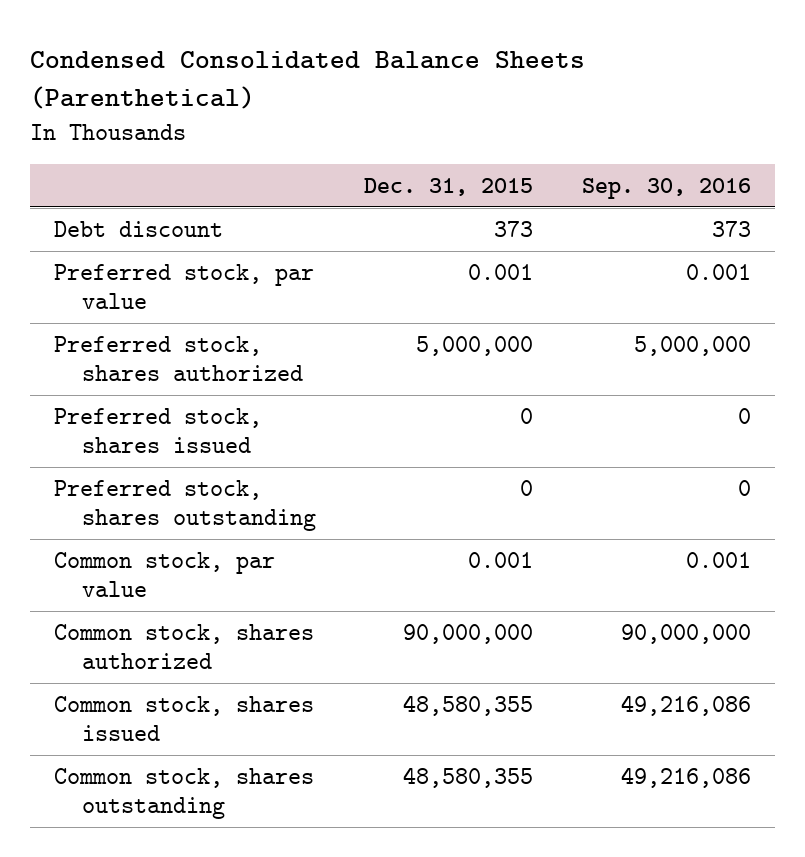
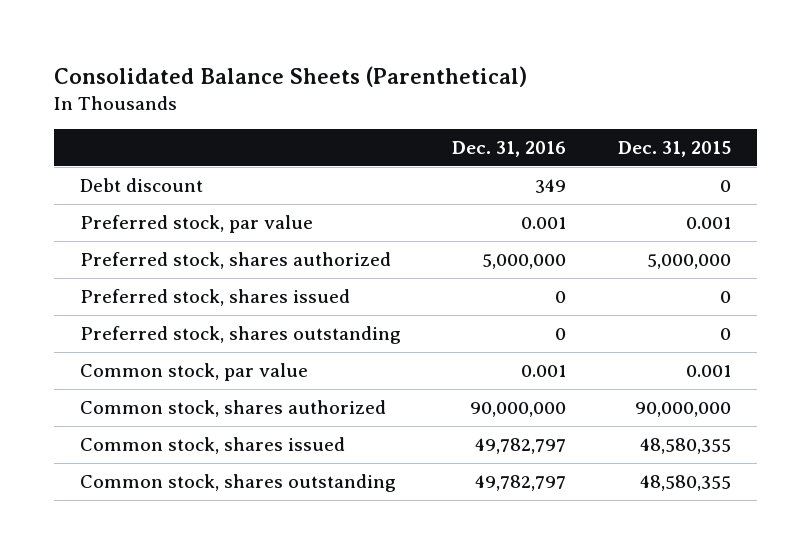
- Condensed Consolidated Balance Sheets (Parenthetical)
+ Consolidated Balance Sheets (Parenthetical)
- | Dec. 31, 2015 | Sep. 30, 2016
+ | Dec. 31, 2016 | Dec. 31, 2015
- Debt discount | 373 | 373
+ Debt discount | 349 | 0

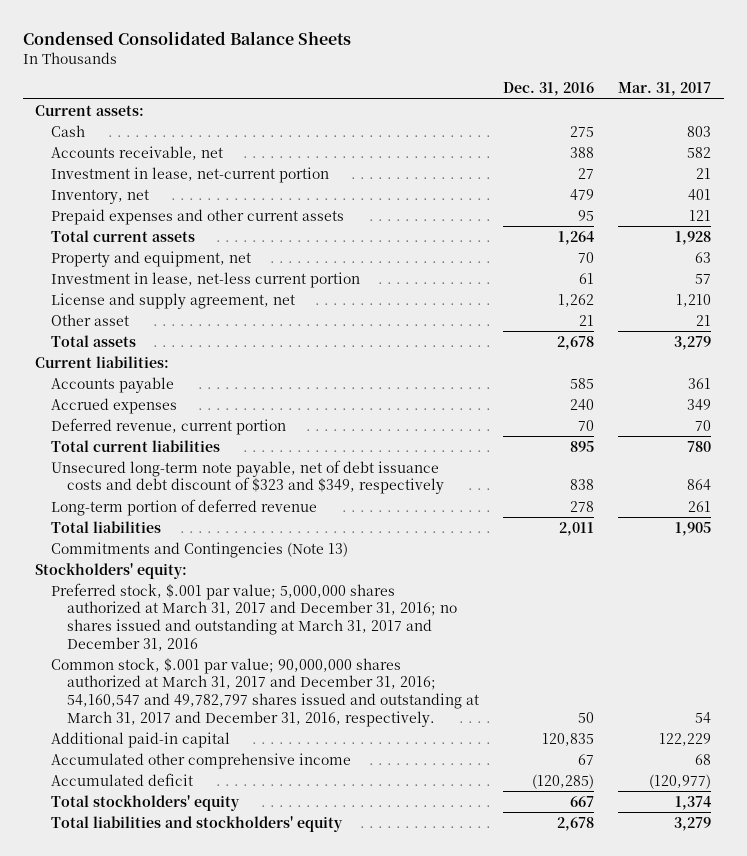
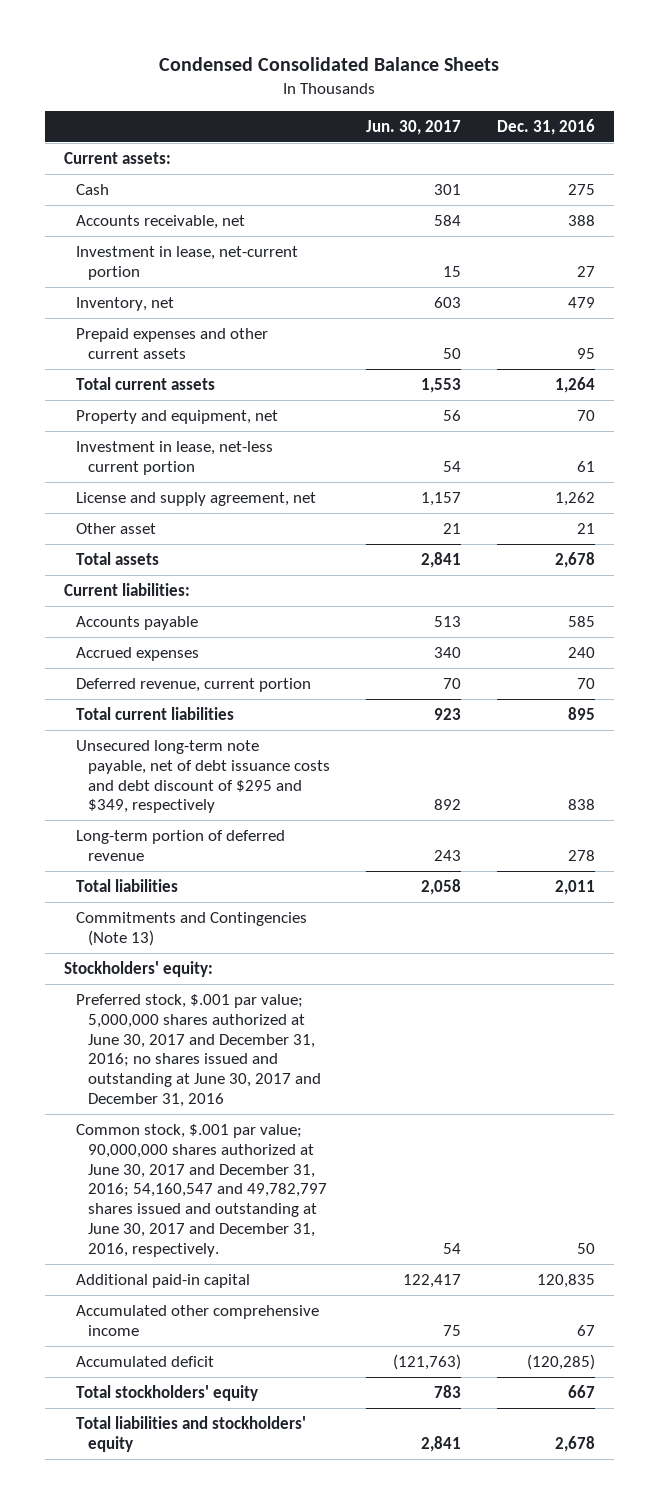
- | Dec. 31, 2016 | Mar. 31, 2017
+ | Jun. 30, 2017 | Dec. 31, 2016
- Unsecured long-term note payable, net of debt issuance costs and debt discount of $323 and $349, respectively | 838 | 864
+ Unsecured long-term note payable, net of debt issuance costs and debt discount of $295 and $349, respectively | 892 | 838
- Preferred stock, $.001 par value; 5,000,000 shares authorized at March 31, 2017 and December 31, 2016; no shares issued and outstanding at March 31, 2017 and December 31, 2016
- Common stock, $.001 par value; 90,000,000 shares authorized at March 31, 2017 and December 31, 2016; 54,160,547 and 49,782,797 shares issued and outstanding at March 31, 2017 and December 31, 2016, respectively. | 50 | 54
+ Preferred stock, $.001 par value; 5,000,000 shares authorized at June 30, 2017 and December 31, 2016; no shares issued and outstanding at June 30, 2017 and December 31, 2016
+ Common stock, $.001 par value; 90,000,000 shares authorized at June 30, 2017 and December 31, 2016; 54,160,547 and 49,782,797 shares issued and outstanding at June 30, 2017 and December 31, 2016, respectively. | 54 | 50

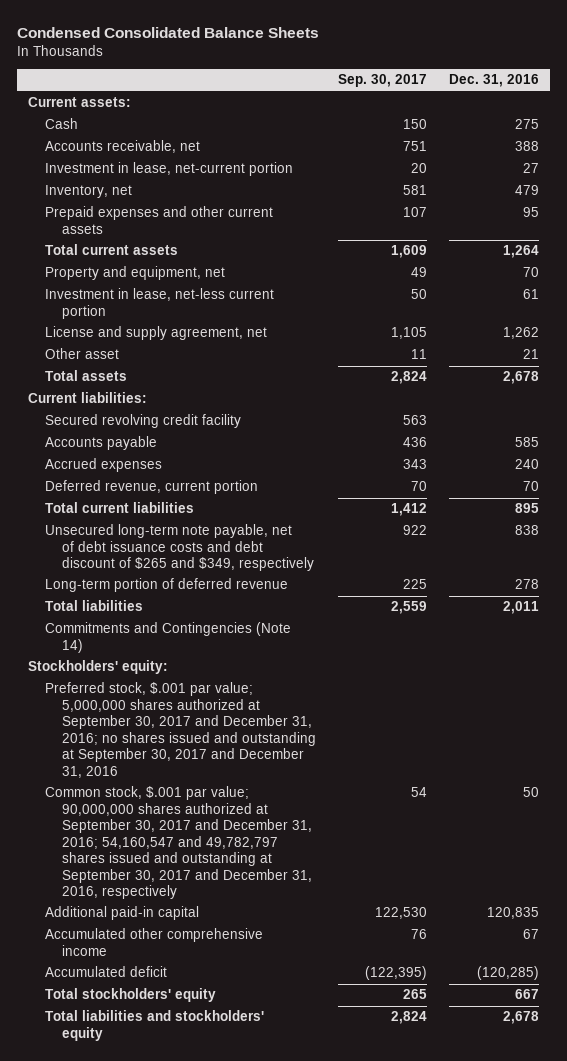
- | Jun. 30, 2017 | Dec. 31, 2016
+ | Sep. 30, 2017 | Dec. 31, 2016
+ Secured revolving credit facility | 563 |
- Unsecured long-term note payable, net of debt issuance costs and debt discount of $295 and $349, respectively | 892 | 838
+ Unsecured long-term note payable, net of debt issuance costs and debt discount of $265 and $349, respectively | 922 | 838
- Commitments and Contingencies (Note 13)
+ Commitments and Contingencies (Note 14)
- Preferred stock, $.001 par value; 5,000,000 shares authorized at June 30, 2017 and December 31, 2016; no shares issued and outstanding at June 30, 2017 and December 31, 2016
- Common stock, $.001 par value; 90,000,000 shares authorized at June 30, 2017 and December 31, 2016; 54,160,547 and 49,782,797 shares issued and outstanding at June 30, 2017 and December 31, 2016, respectively. | 54 | 50
+ Preferred stock, $.001 par value; 5,000,000 shares authorized at September 30, 2017 and December 31, 2016; no shares issued and outstanding at September 30, 2017 and December 31, 2016
+ Common stock, $.001 par value; 90,000,000 shares authorized at September 30, 2017 and December 31, 2016; 54,160,547 and 49,782,797 shares issued and outstanding at September 30, 2017 and December 31, 2016, respectively | 54 | 50

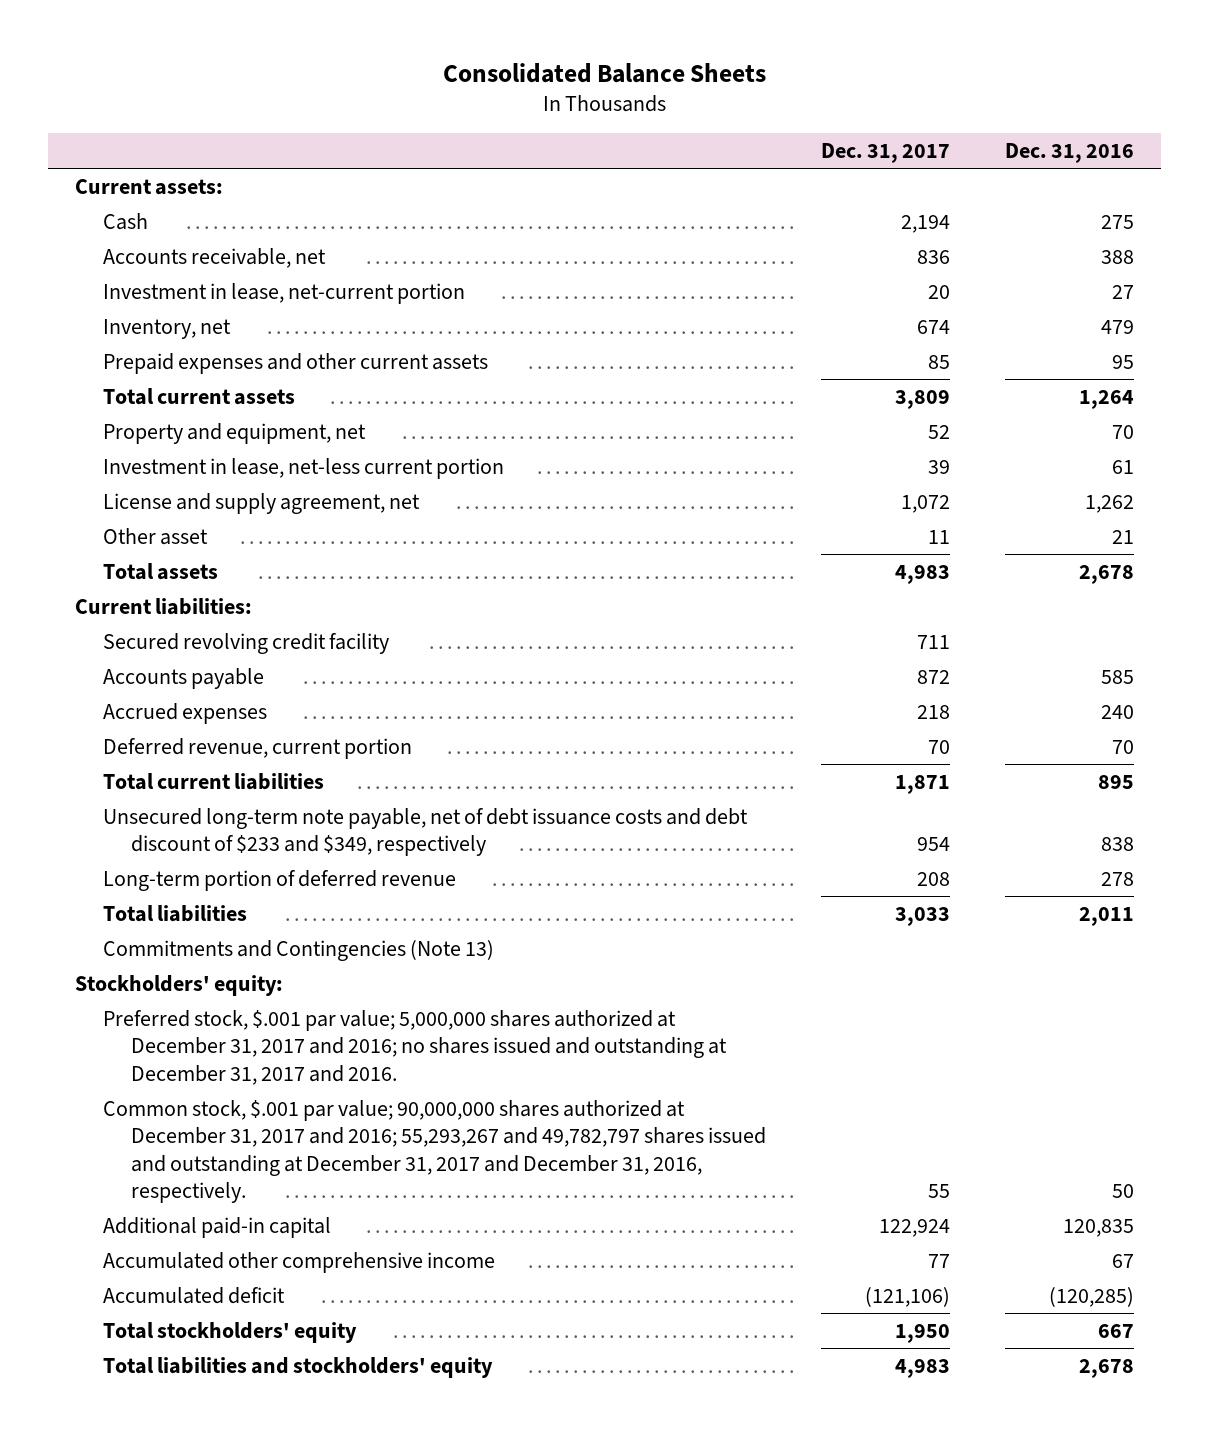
- Condensed Consolidated Balance Sheets
+ Consolidated Balance Sheets
- | Sep. 30, 2017 | Dec. 31, 2016
+ | Dec. 31, 2017 | Dec. 31, 2016
- Unsecured long-term note payable, net of debt issuance costs and debt discount of $265 and $349, respectively | 922 | 838
+ Unsecured long-term note payable, net of debt issuance costs and debt discount of $233 and $349, respectively | 954 | 838
- Commitments and Contingencies (Note 14)
+ Commitments and Contingencies (Note 13)
- Preferred stock, $.001 par value; 5,000,000 shares authorized at September 30, 2017 and December 31, 2016; no shares issued and outstanding at September 30, 2017 and December 31, 2016
- Common stock, $.001 par value; 90,000,000 shares authorized at September 30, 2017 and December 31, 2016; 54,160,547 and 49,782,797 shares issued and outstanding at September 30, 2017 and December 31, 2016, respectively | 54 | 50
+ Preferred stock, $.001 par value; 5,000,000 shares authorized at December 31, 2017 and 2016; no shares issued and outstanding at December 31, 2017 and 2016.
+ Common stock, $.001 par value; 90,000,000 shares authorized at December 31, 2017 and 2016; 55,293,267 and 49,782,797 shares issued and outstanding at December 31, 2017 and December 31, 2016, respectively. | 55 | 50

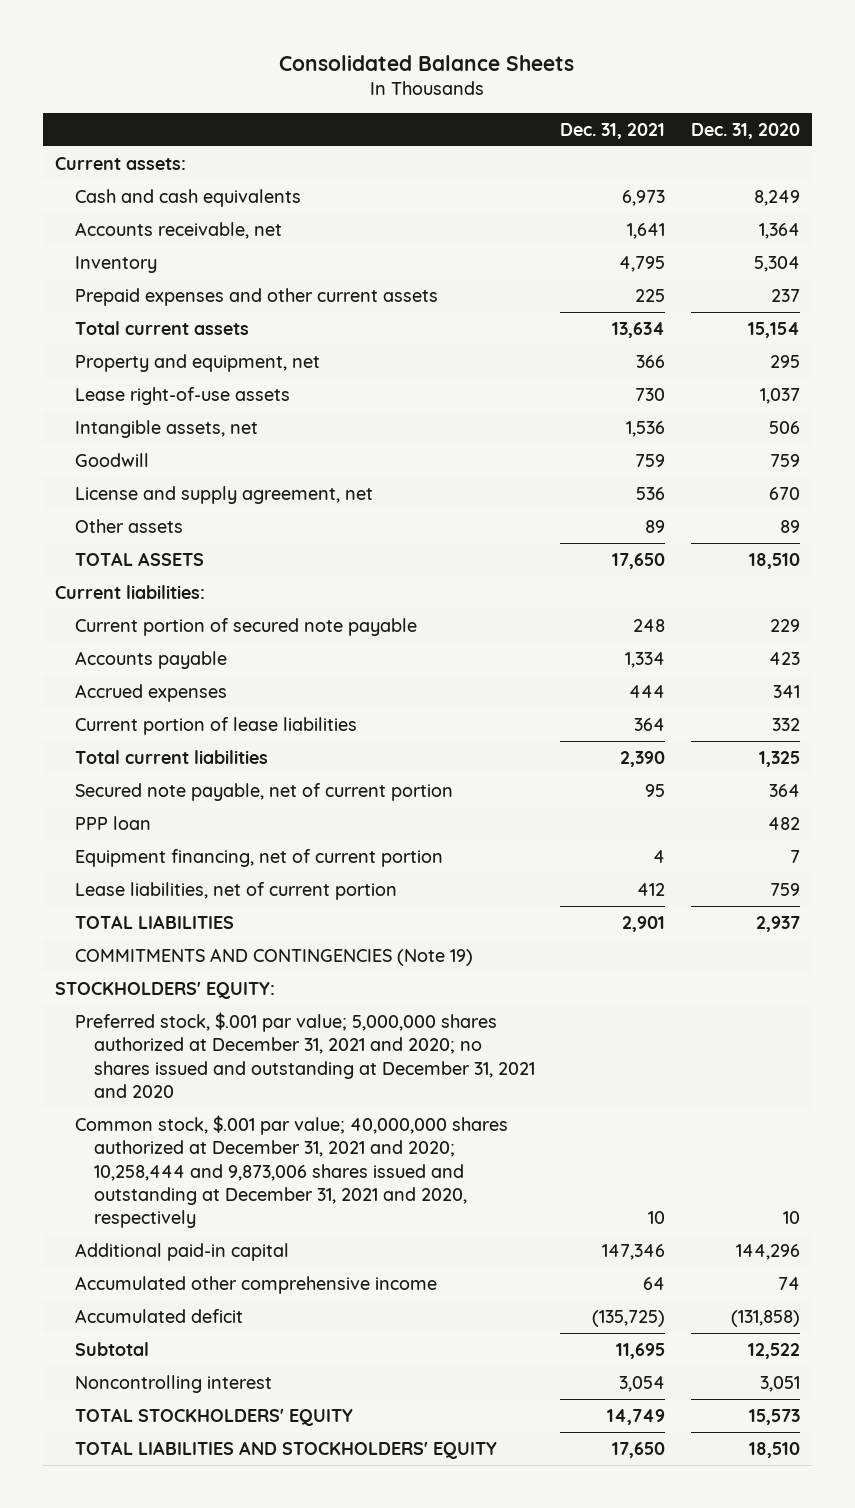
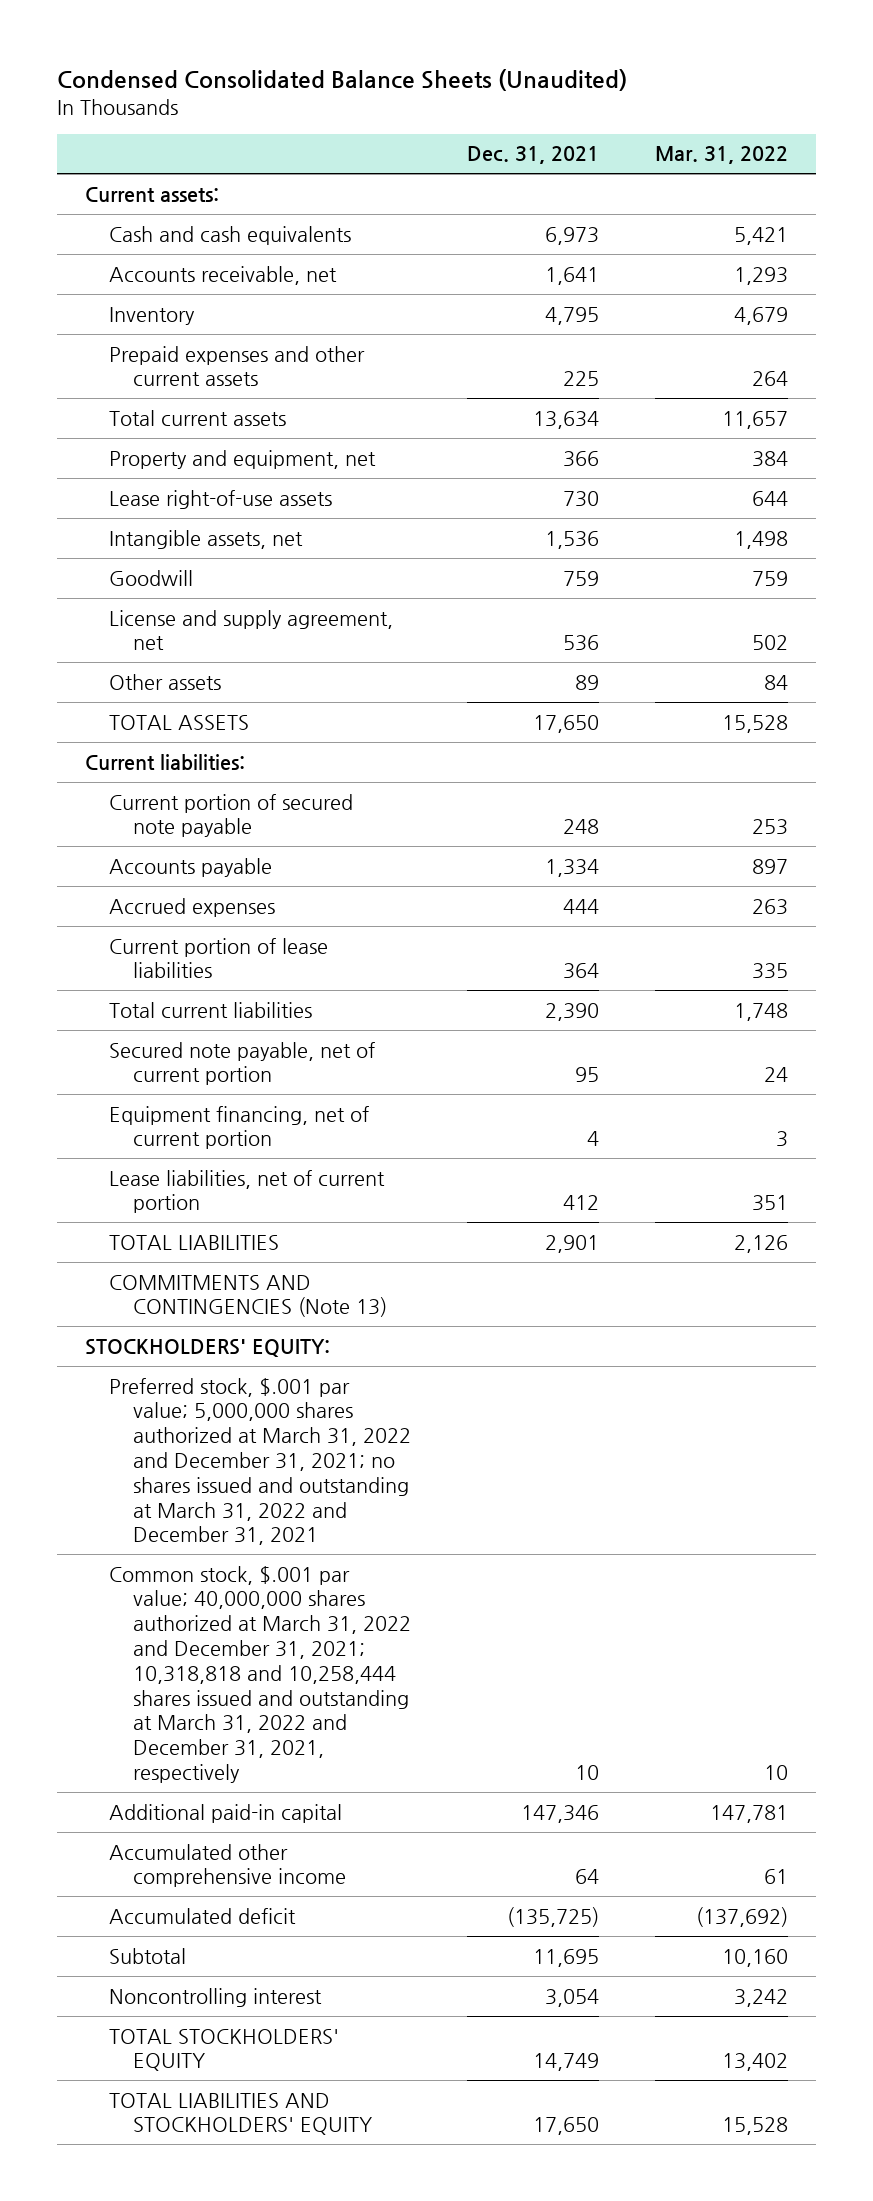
- Consolidated Balance Sheets
+ Condensed Consolidated Balance Sheets (Unaudited)
- | Dec. 31, 2021 | Dec. 31, 2020
+ | Dec. 31, 2021 | Mar. 31, 2022
- PPP loan | | 482
- COMMITMENTS AND CONTINGENCIES (Note 19)
+ COMMITMENTS AND CONTINGENCIES (Note 13)
- Preferred stock, $.001 par value; 5,000,000 shares authorized at December 31, 2021 and 2020; no shares issued and outstanding at December 31, 2021 and 2020
- Common stock, $.001 par value; 40,000,000 shares authorized at December 31, 2021 and 2020; 10,258,444 and 9,873,006 shares issued and outstanding at December 31, 2021 and 2020, respectively | 10 | 10
+ Preferred stock, $.001 par value; 5,000,000 shares authorized at March 31, 2022 and December 31, 2021; no shares issued and outstanding at March 31, 2022 and December 31, 2021
+ Common stock, $.001 par value; 40,000,000 shares authorized at March 31, 2022 and December 31, 2021; 10,318,818 and 10,258,444 shares issued and outstanding at March 31, 2022 and December 31, 2021, respectively | 10 | 10

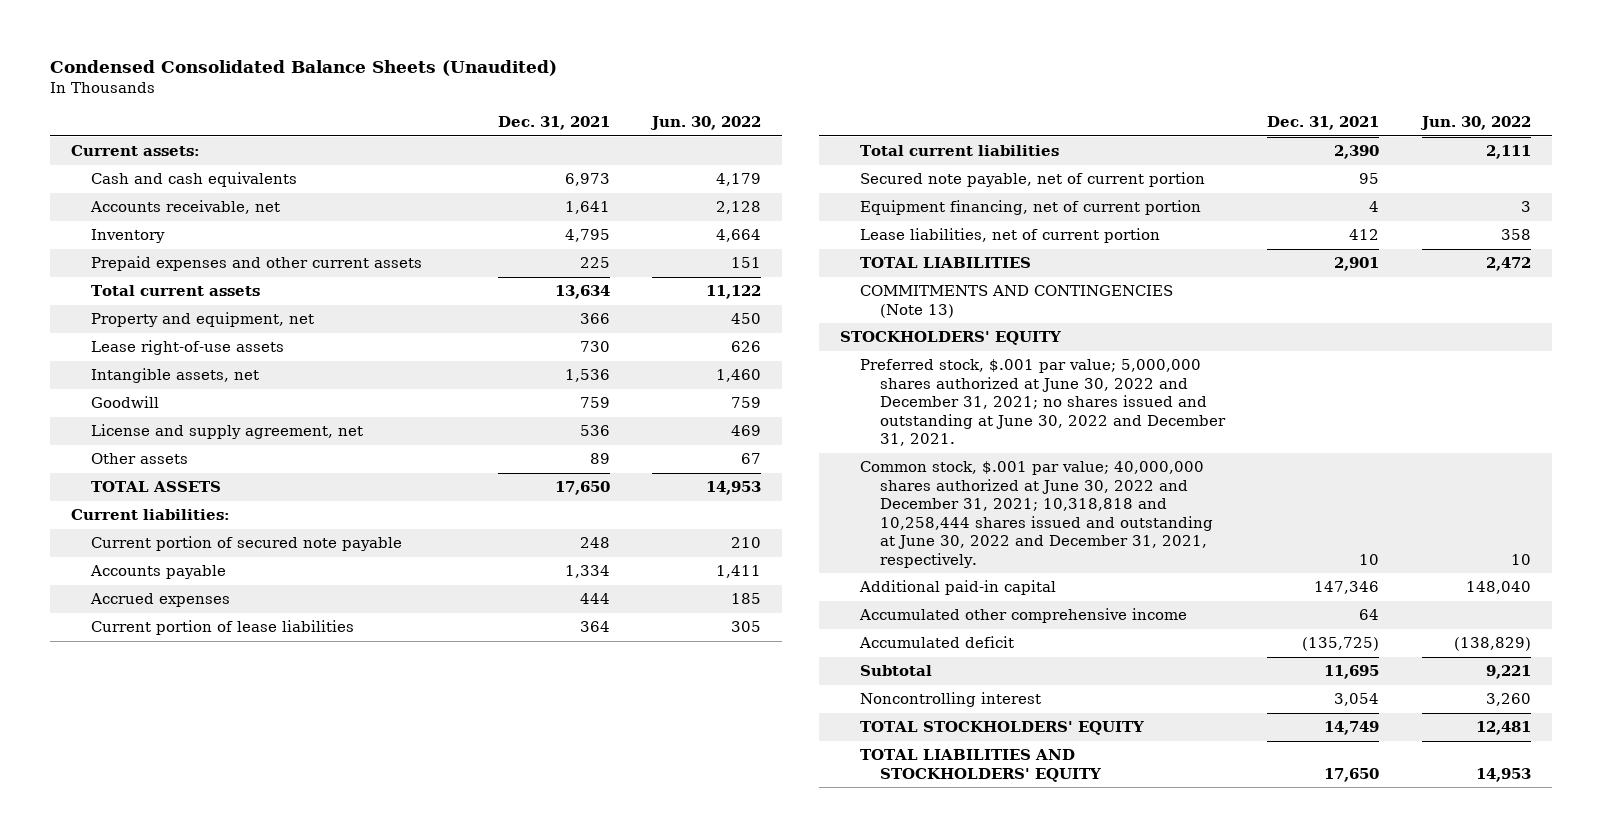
- | Dec. 31, 2021 | Mar. 31, 2022
+ | Dec. 31, 2021 | Jun. 30, 2022
- STOCKHOLDERS' EQUITY:
- Preferred stock, $.001 par value; 5,000,000 shares authorized at March 31, 2022 and December 31, 2021; no shares issued and outstanding at March 31, 2022 and December 31, 2021
- Common stock, $.001 par value; 40,000,000 shares authorized at March 31, 2022 and December 31, 2021; 10,318,818 and 10,258,444 shares issued and outstanding at March 31, 2022 and December 31, 2021, respectively | 10 | 10
+ STOCKHOLDERS' EQUITY
+ Preferred stock, $.001 par value; 5,000,000 shares authorized at June 30, 2022 and December 31, 2021; no shares issued and outstanding at June 30, 2022 and December 31, 2021.
+ Common stock, $.001 par value; 40,000,000 shares authorized at June 30, 2022 and December 31, 2021; 10,318,818 and 10,258,444 shares issued and outstanding at June 30, 2022 and December 31, 2021, respectively. | 10 | 10

